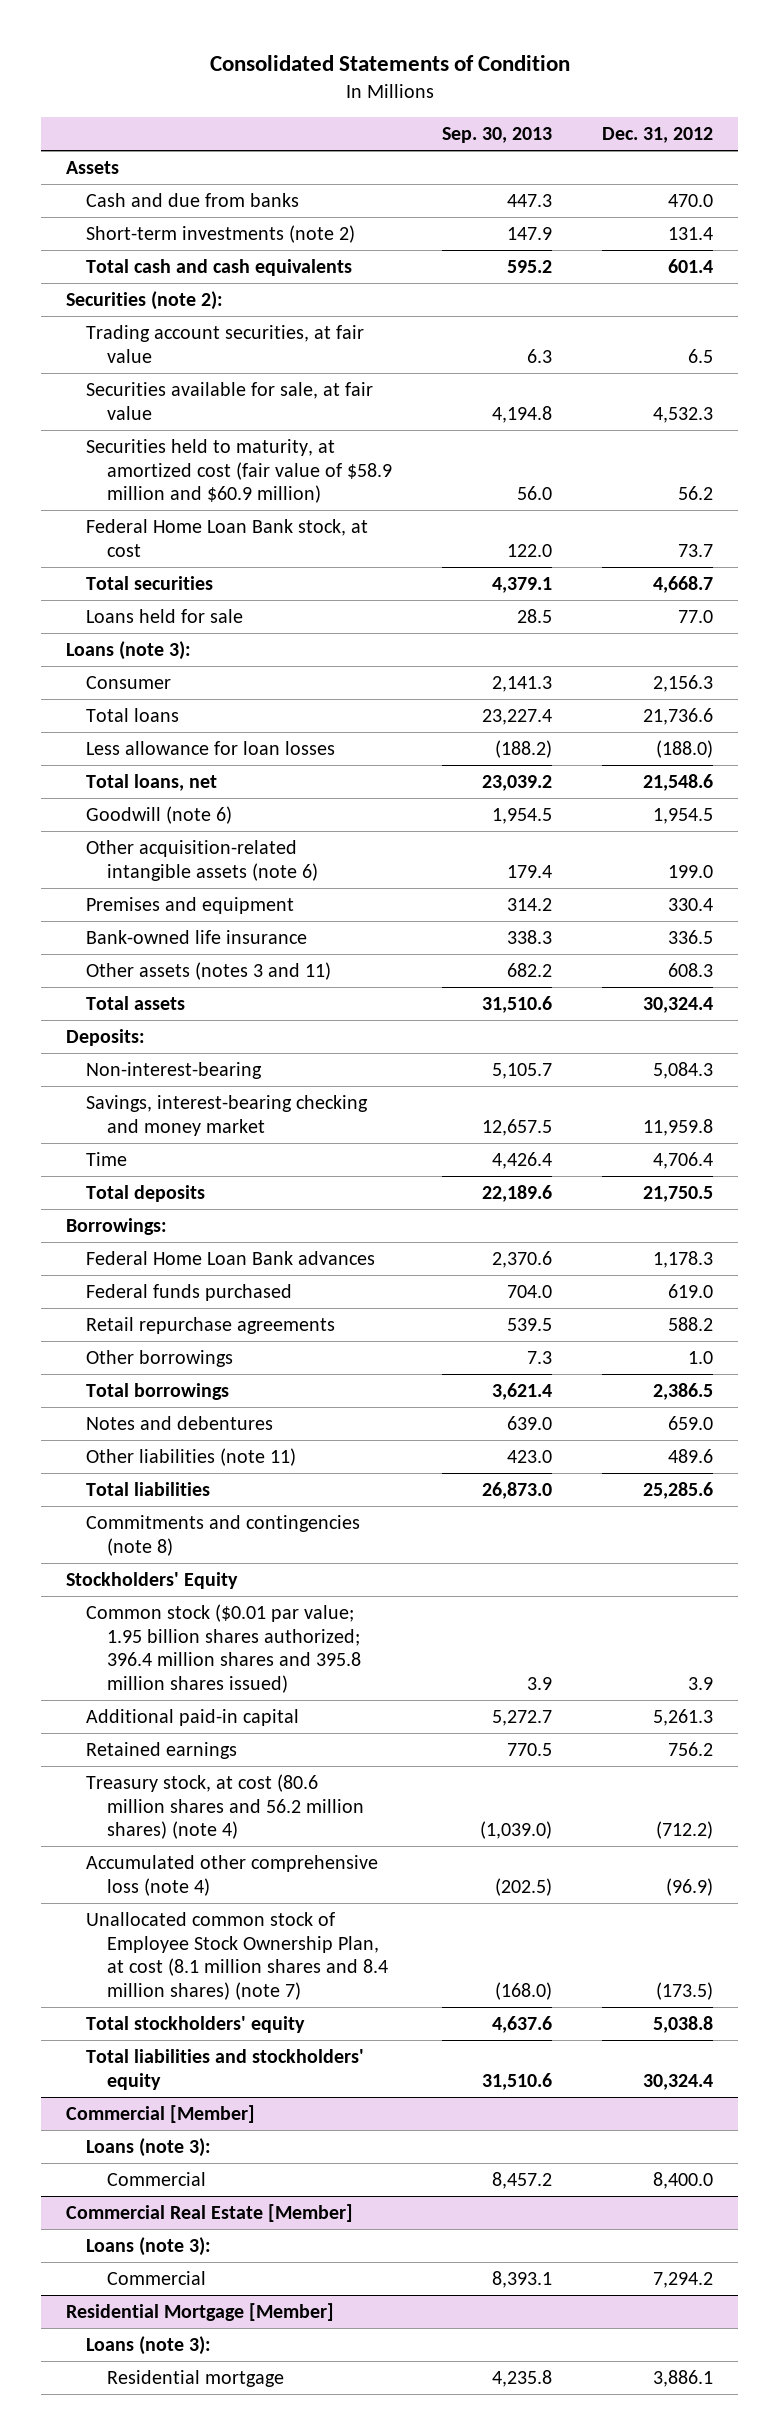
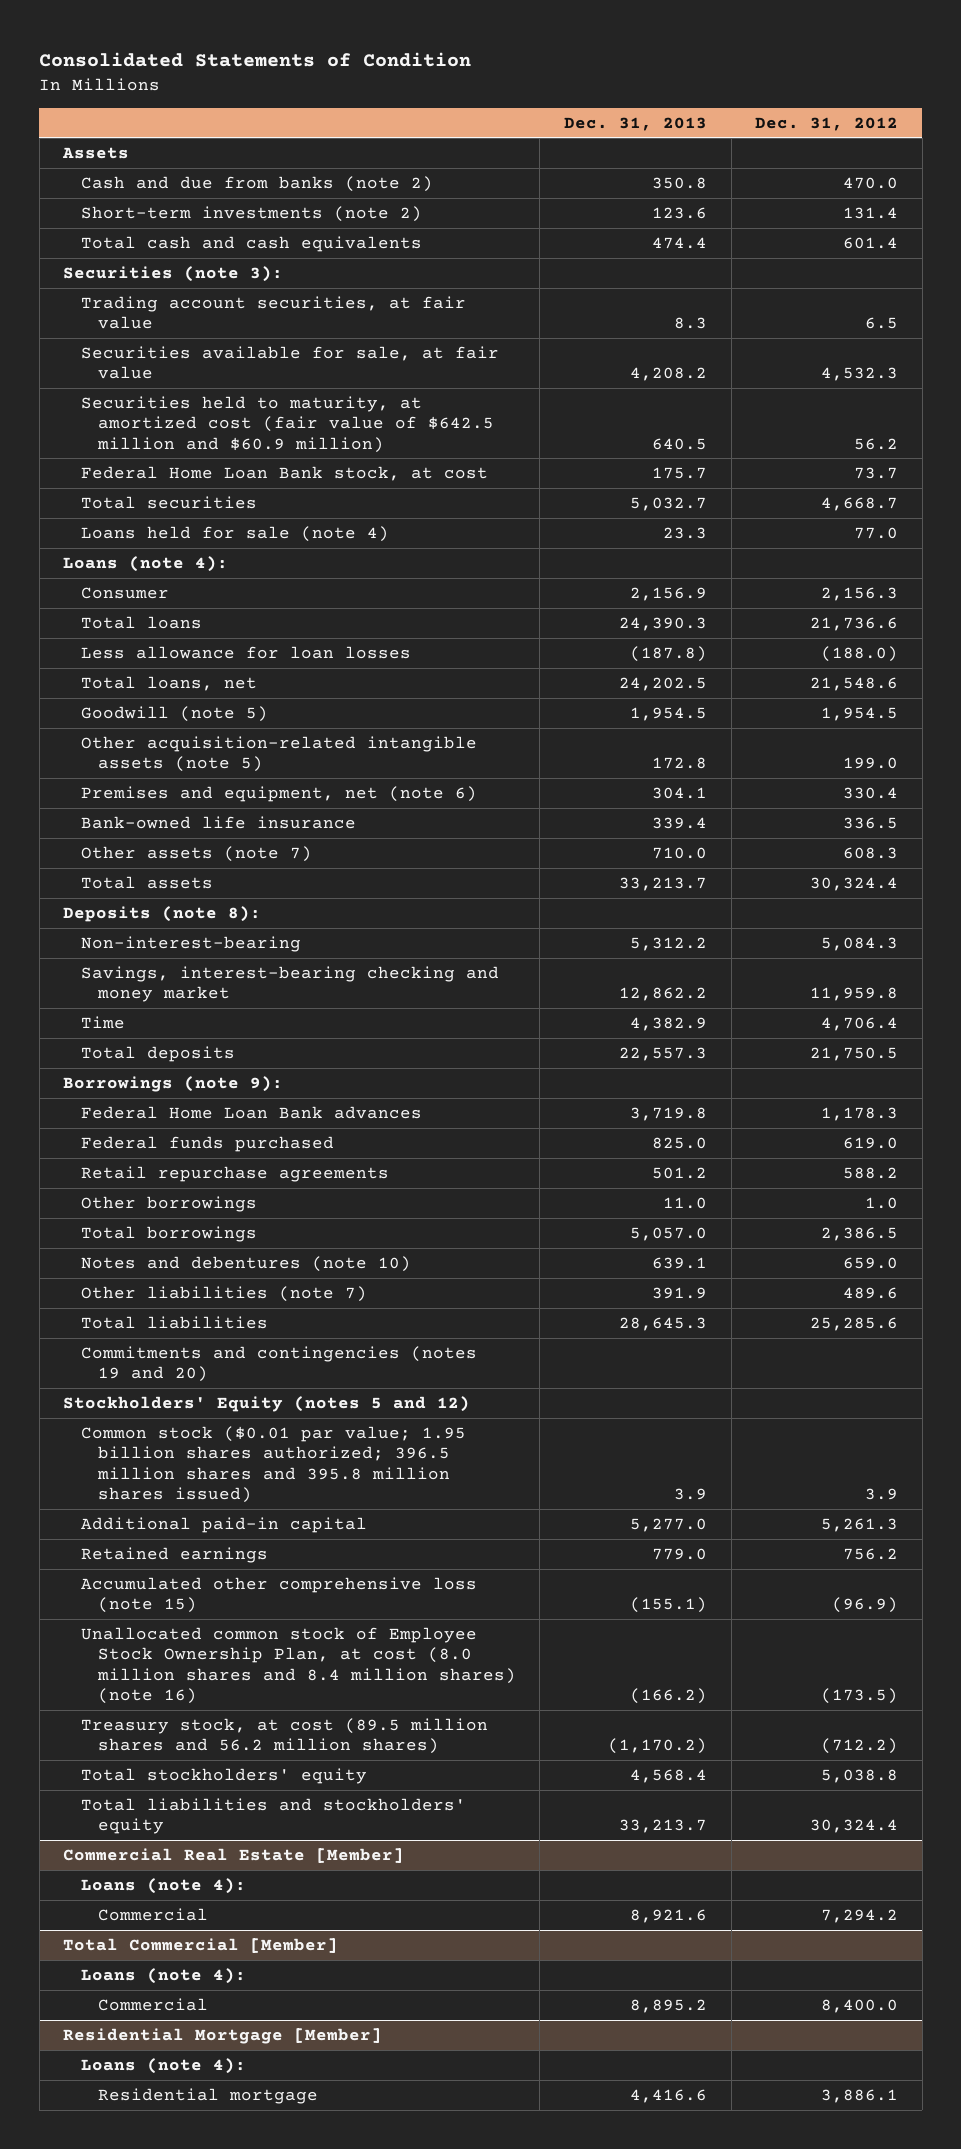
- | Sep. 30, 2013 | Dec. 31, 2012
+ | Dec. 31, 2013 | Dec. 31, 2012
- Cash and due from banks | 447.3 | 470.0
+ Cash and due from banks (note 2) | 350.8 | 470.0
- Securities (note 2):
+ Securities (note 3):
- Securities held to maturity, at amortized cost (fair value of $58.9 million and $60.9 million) | 56.0 | 56.2
+ Securities held to maturity, at amortized cost (fair value of $642.5 million and $60.9 million) | 640.5 | 56.2
- Loans held for sale | 28.5 | 77.0
- Loans (note 3):
+ Loans held for sale (note 4) | 23.3 | 77.0
+ Loans (note 4):
- Goodwill (note 6) | 1,954.5 | 1,954.5
- Other acquisition-related intangible assets (note 6) | 179.4 | 199.0
- Premises and equipment | 314.2 | 330.4
+ Goodwill (note 5) | 1,954.5 | 1,954.5
+ Other acquisition-related intangible assets (note 5) | 172.8 | 199.0
+ Premises and equipment, net (note 6) | 304.1 | 330.4
- Other assets (notes 3 and 11) | 682.2 | 608.3
+ Other assets (note 7) | 710.0 | 608.3
- Deposits:
+ Deposits (note 8):
- Borrowings:
+ Borrowings (note 9):
- Notes and debentures | 639.0 | 659.0
- Other liabilities (note 11) | 423.0 | 489.6
+ Notes and debentures (note 10) | 639.1 | 659.0
+ Other liabilities (note 7) | 391.9 | 489.6
- Commitments and contingencies (note 8)
- Stockholders' Equity
- Common stock ($0.01 par value; 1.95 billion shares authorized; 396.4 million shares and 395.8 million shares issued) | 3.9 | 3.9
+ Commitments and contingencies (notes 19 and 20)
+ Stockholders' Equity (notes 5 and 12)
+ Common stock ($0.01 par value; 1.95 billion shares authorized; 396.5 million shares and 395.8 million shares issued) | 3.9 | 3.9
- Treasury stock, at cost (80.6 million shares and 56.2 million shares) (note 4) | (1,039.0) | (712.2)
- Accumulated other comprehensive loss (note 4) | (202.5) | (96.9)
- Unallocated common stock of Employee Stock Ownership Plan, at cost (8.1 million shares and 8.4 million shares) (note 7) | (168.0) | (173.5)
+ Accumulated other comprehensive loss (note 15) | (155.1) | (96.9)
+ Unallocated common stock of Employee Stock Ownership Plan, at cost (8.0 million shares and 8.4 million shares) (note 16) | (166.2) | (173.5)
+ Treasury stock, at cost (89.5 million shares and 56.2 million shares) | (1,170.2) | (712.2)
- Commercial [Member]
- Loans (note 3):
- Commercial | 8,457.2 | 8,400.0
@ Commercial Real Estate [Member]
- Loans (note 3):
+ Loans (note 4):
+ Total Commercial [Member]
+ Loans (note 4):
+ Commercial | 8,895.2 | 8,400.0
@ Residential Mortgage [Member]
- Loans (note 3):
+ Loans (note 4):

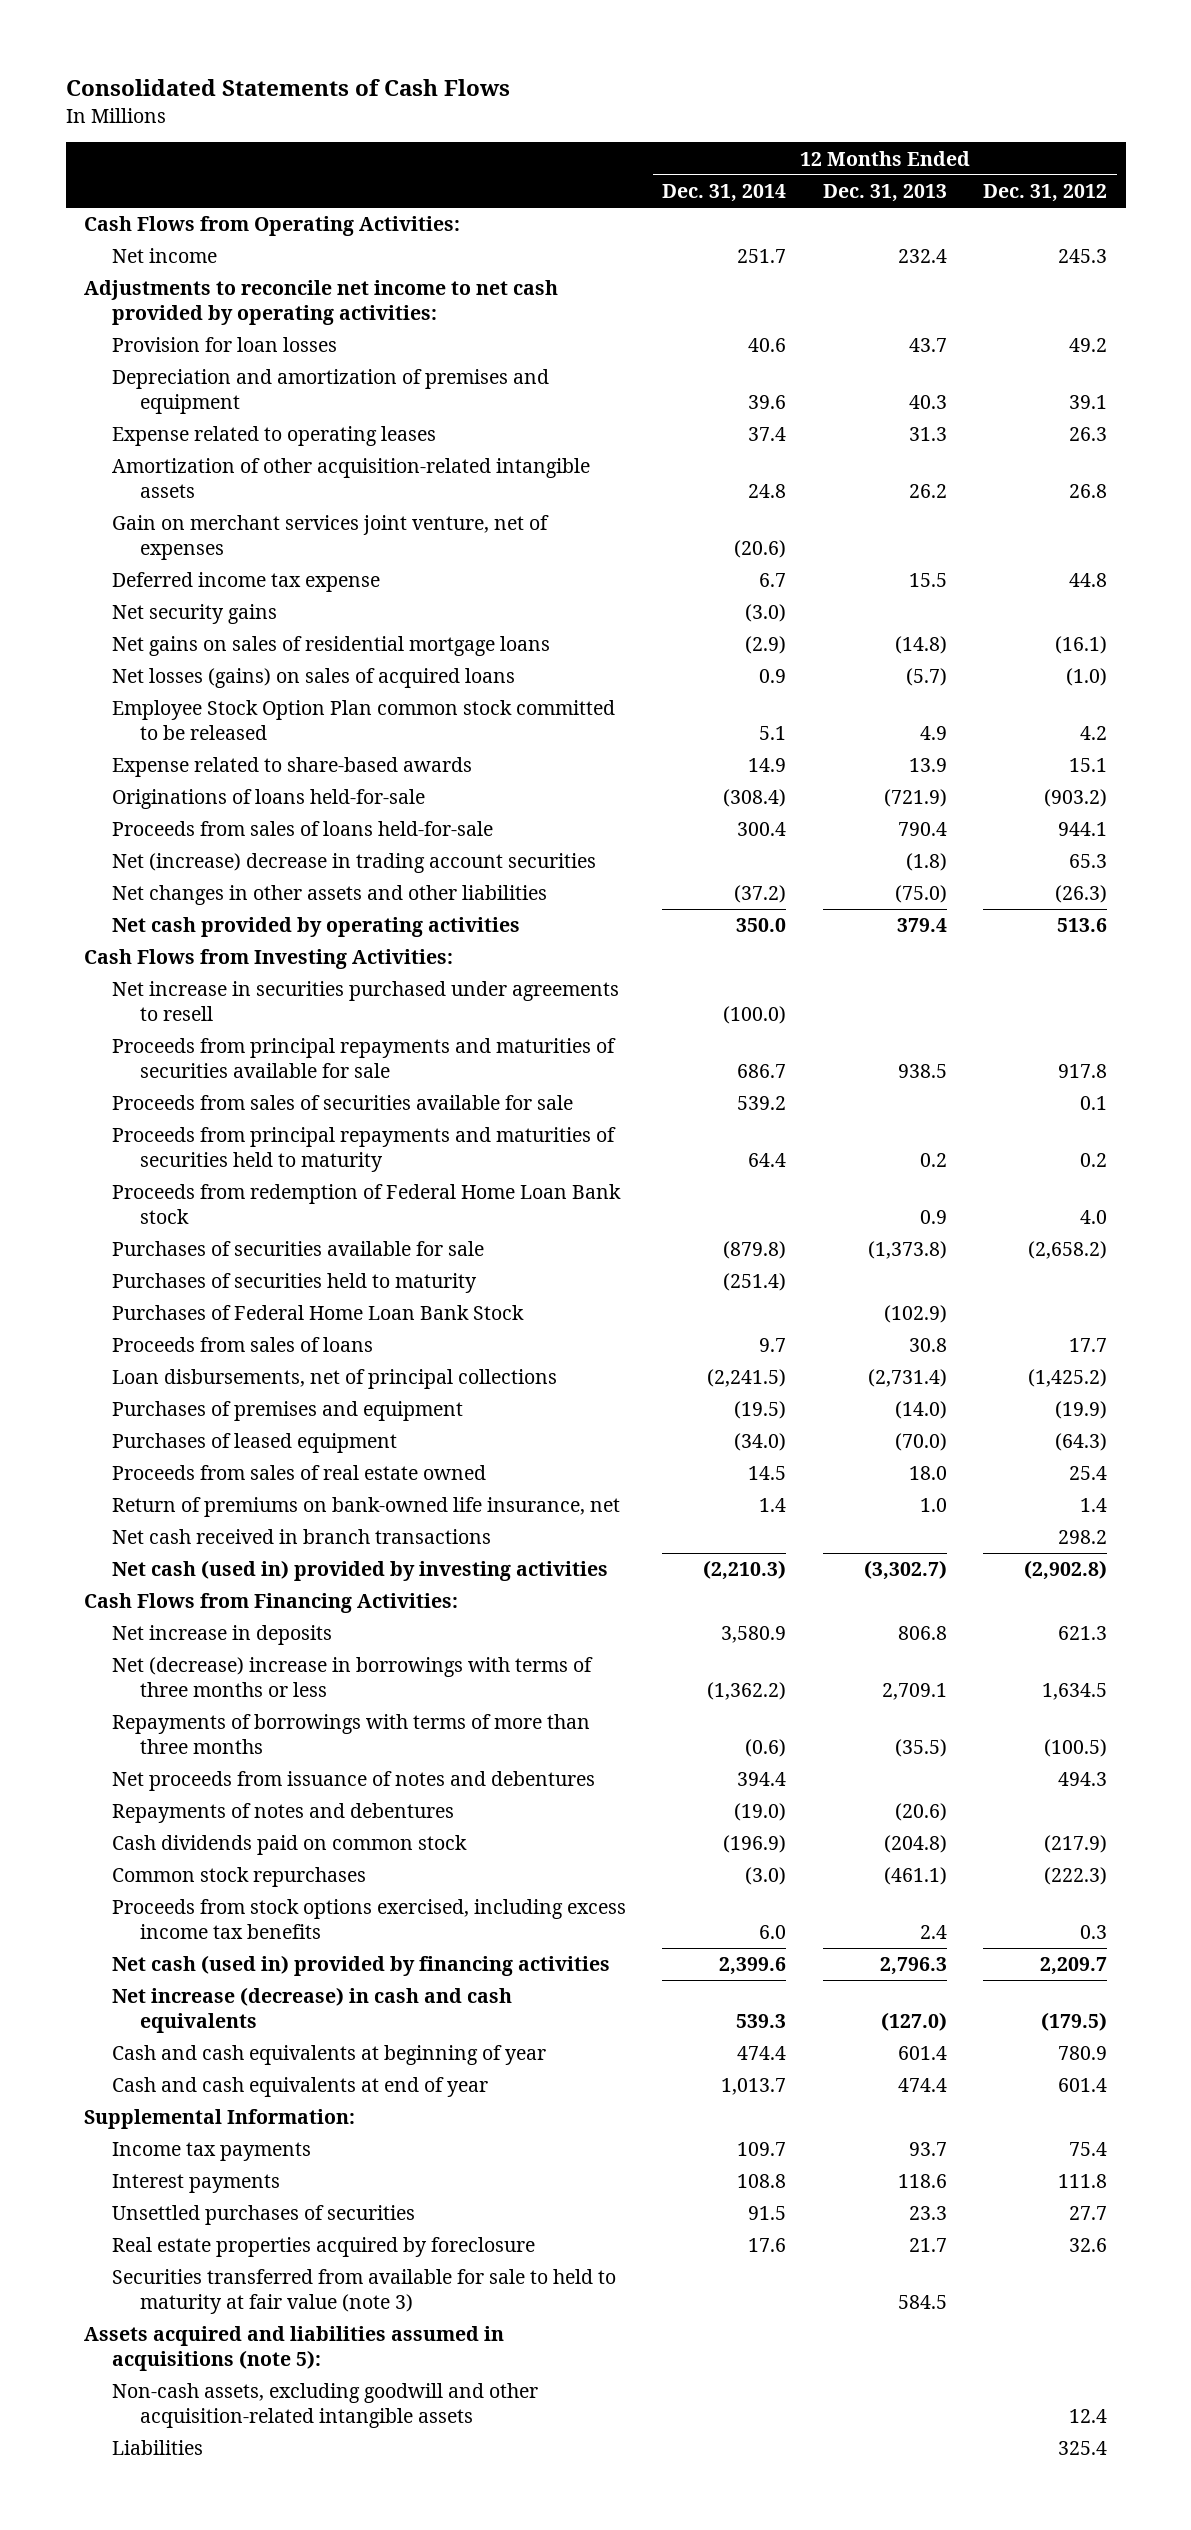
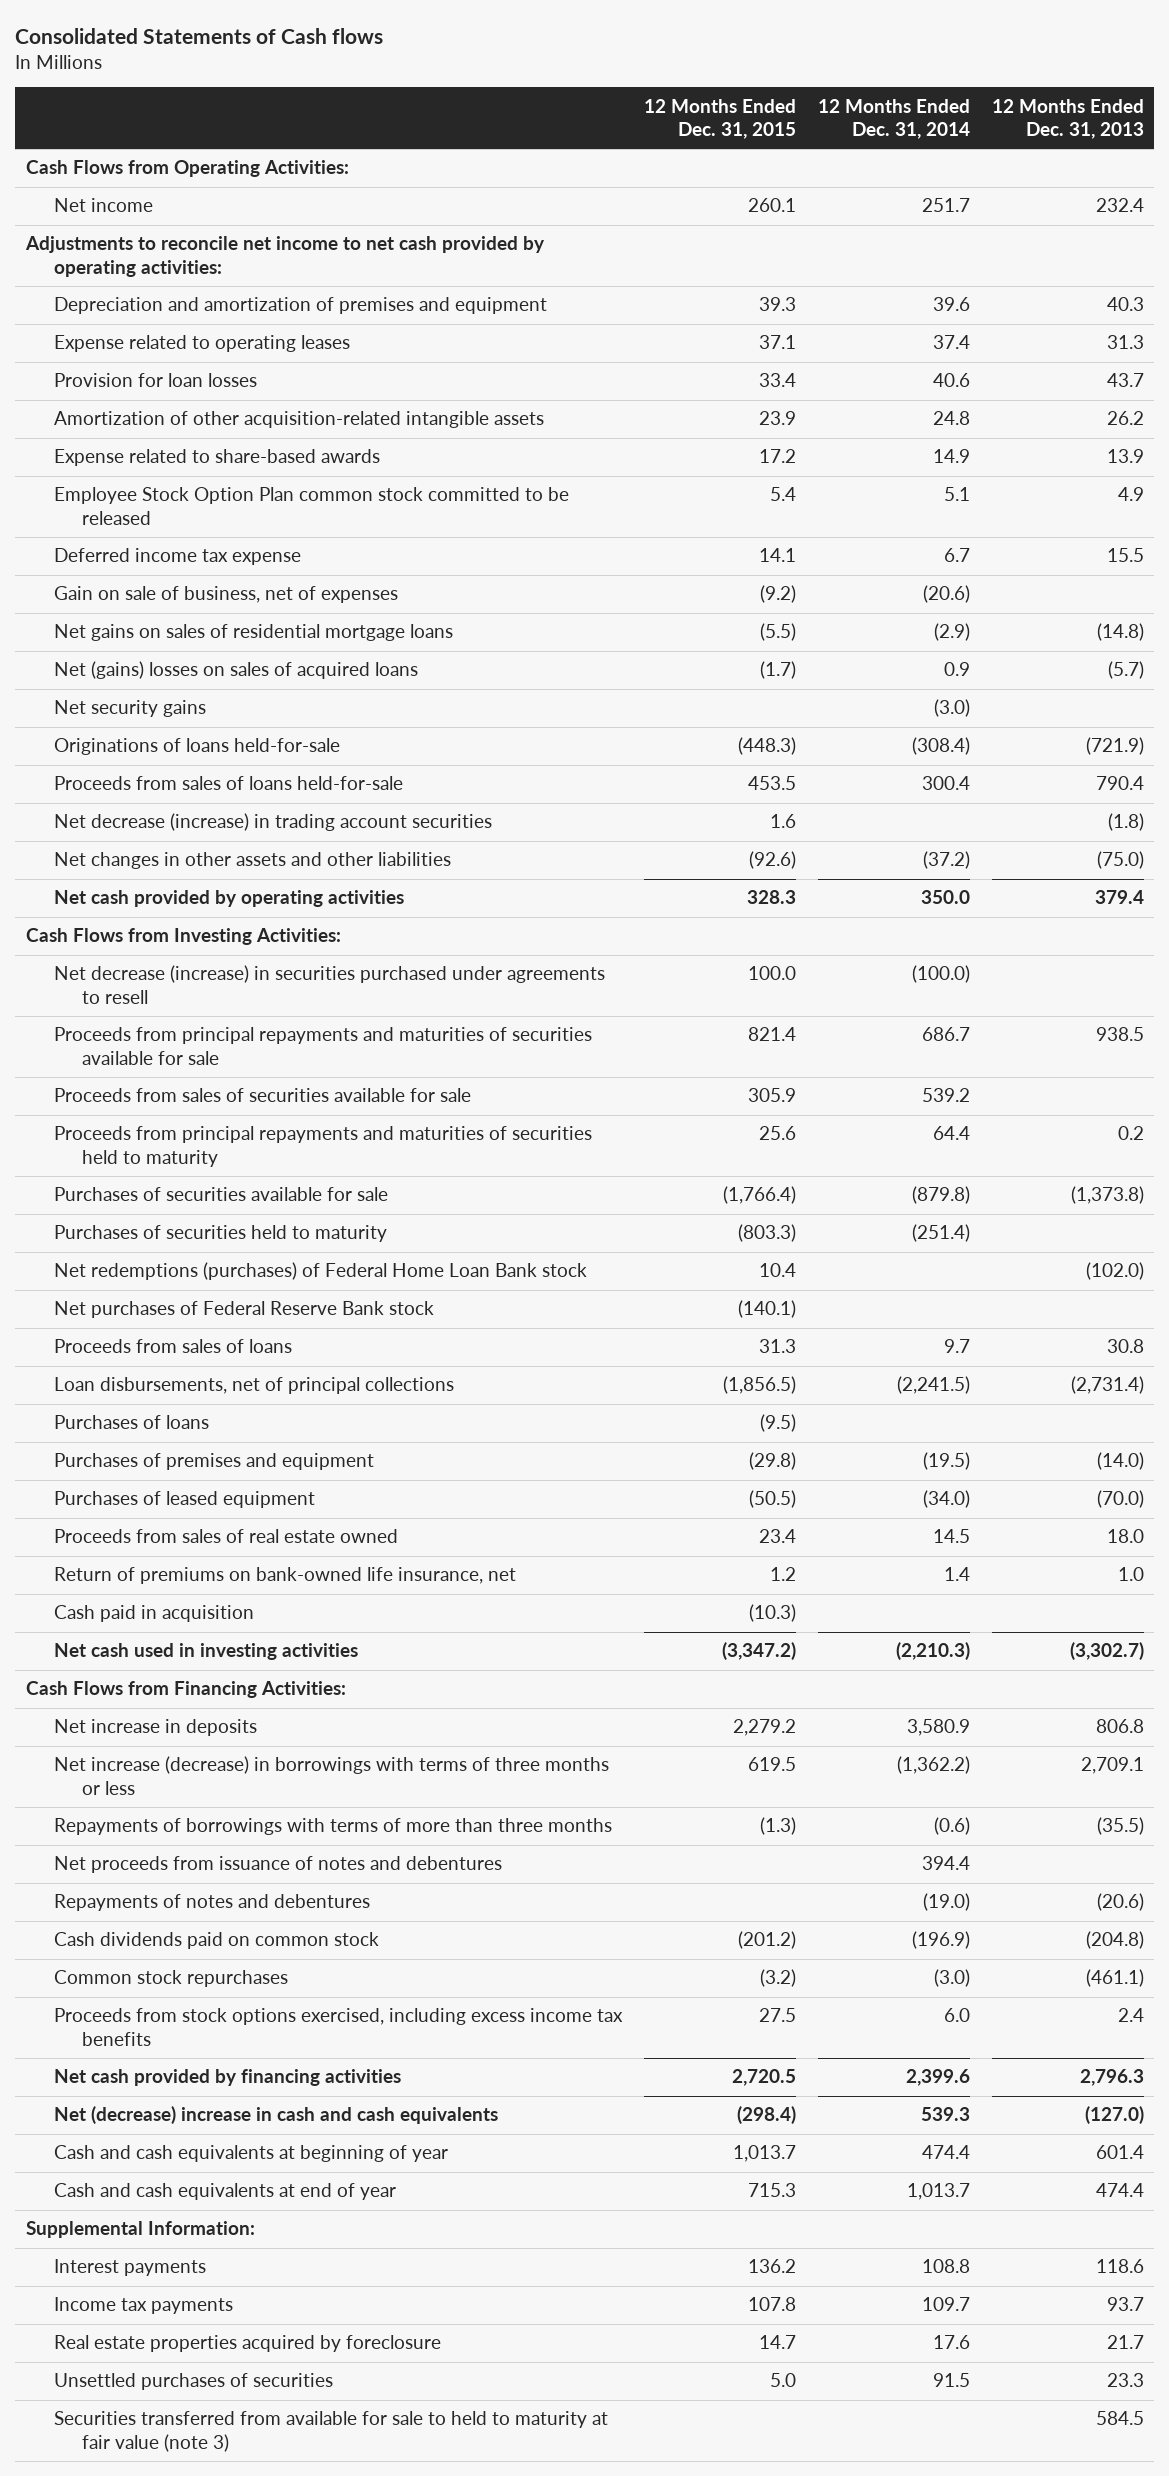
- Consolidated Statements of Cash Flows
+ Consolidated Statements of Cash flows
- | 12 Months Ended Dec. 31, 2014 | 12 Months Ended Dec. 31, 2013 | 12 Months Ended Dec. 31, 2012
+ | 12 Months Ended Dec. 31, 2015 | 12 Months Ended Dec. 31, 2014 | 12 Months Ended Dec. 31, 2013
moved down: Provision for loan losses | 33.4 | 40.6 | 43.7
- Gain on merchant services joint venture, net of expenses | (20.6) | |
moved up: Expense related to share-based awards | 17.2 | 14.9 | 13.9
moved up: Employee Stock Option Plan common stock committed to be released | 5.4 | 5.1 | 4.9
+ Gain on sale of business, net of expenses | (9.2) | (20.6) |
- Net losses (gains) on sales of acquired loans | 0.9 | (5.7) | (1.0)
+ Net (gains) losses on sales of acquired loans | (1.7) | 0.9 | (5.7)
moved down: Net security gains | | (3.0) |
- Net (increase) decrease in trading account securities | | (1.8) | 65.3
+ Net decrease (increase) in trading account securities | 1.6 | | (1.8)
- Net increase in securities purchased under agreements to resell | (100.0) | |
+ Net decrease (increase) in securities purchased under agreements to resell | 100.0 | (100.0) |
- Proceeds from redemption of Federal Home Loan Bank stock | | 0.9 | 4.0
- Purchases of Federal Home Loan Bank Stock | | (102.9) |
+ Net redemptions (purchases) of Federal Home Loan Bank stock | 10.4 | | (102.0)
+ Net purchases of Federal Reserve Bank stock | (140.1) | |
+ Purchases of loans | (9.5) | |
- Net cash received in branch transactions | | | 298.2
- Net cash (used in) provided by investing activities | (2,210.3) | (3,302.7) | (2,902.8)
+ Cash paid in acquisition | (10.3) | |
+ Net cash used in investing activities | (3,347.2) | (2,210.3) | (3,302.7)
- Net (decrease) increase in borrowings with terms of three months or less | (1,362.2) | 2,709.1 | 1,634.5
+ Net increase (decrease) in borrowings with terms of three months or less | 619.5 | (1,362.2) | 2,709.1
- Net cash (used in) provided by financing activities | 2,399.6 | 2,796.3 | 2,209.7
- Net increase (decrease) in cash and cash equivalents | 539.3 | (127.0) | (179.5)
+ Net cash provided by financing activities | 2,720.5 | 2,399.6 | 2,796.3
+ Net (decrease) increase in cash and cash equivalents | (298.4) | 539.3 | (127.0)
moved down: Income tax payments | 107.8 | 109.7 | 93.7
moved down: Unsettled purchases of securities | 5.0 | 91.5 | 23.3
- Assets acquired and liabilities assumed in acquisitions (note 5):
- Non-cash assets, excluding goodwill and other acquisition-related intangible assets | | | 12.4
- Liabilities | | | 325.4

